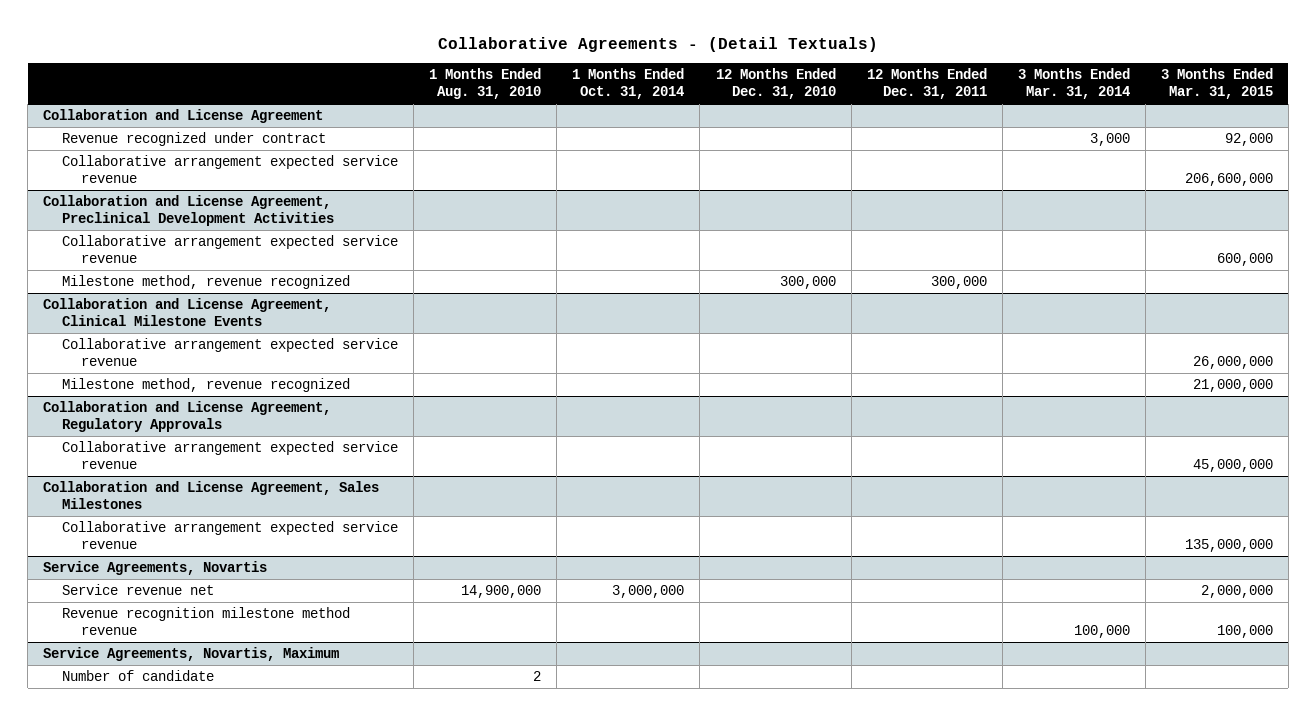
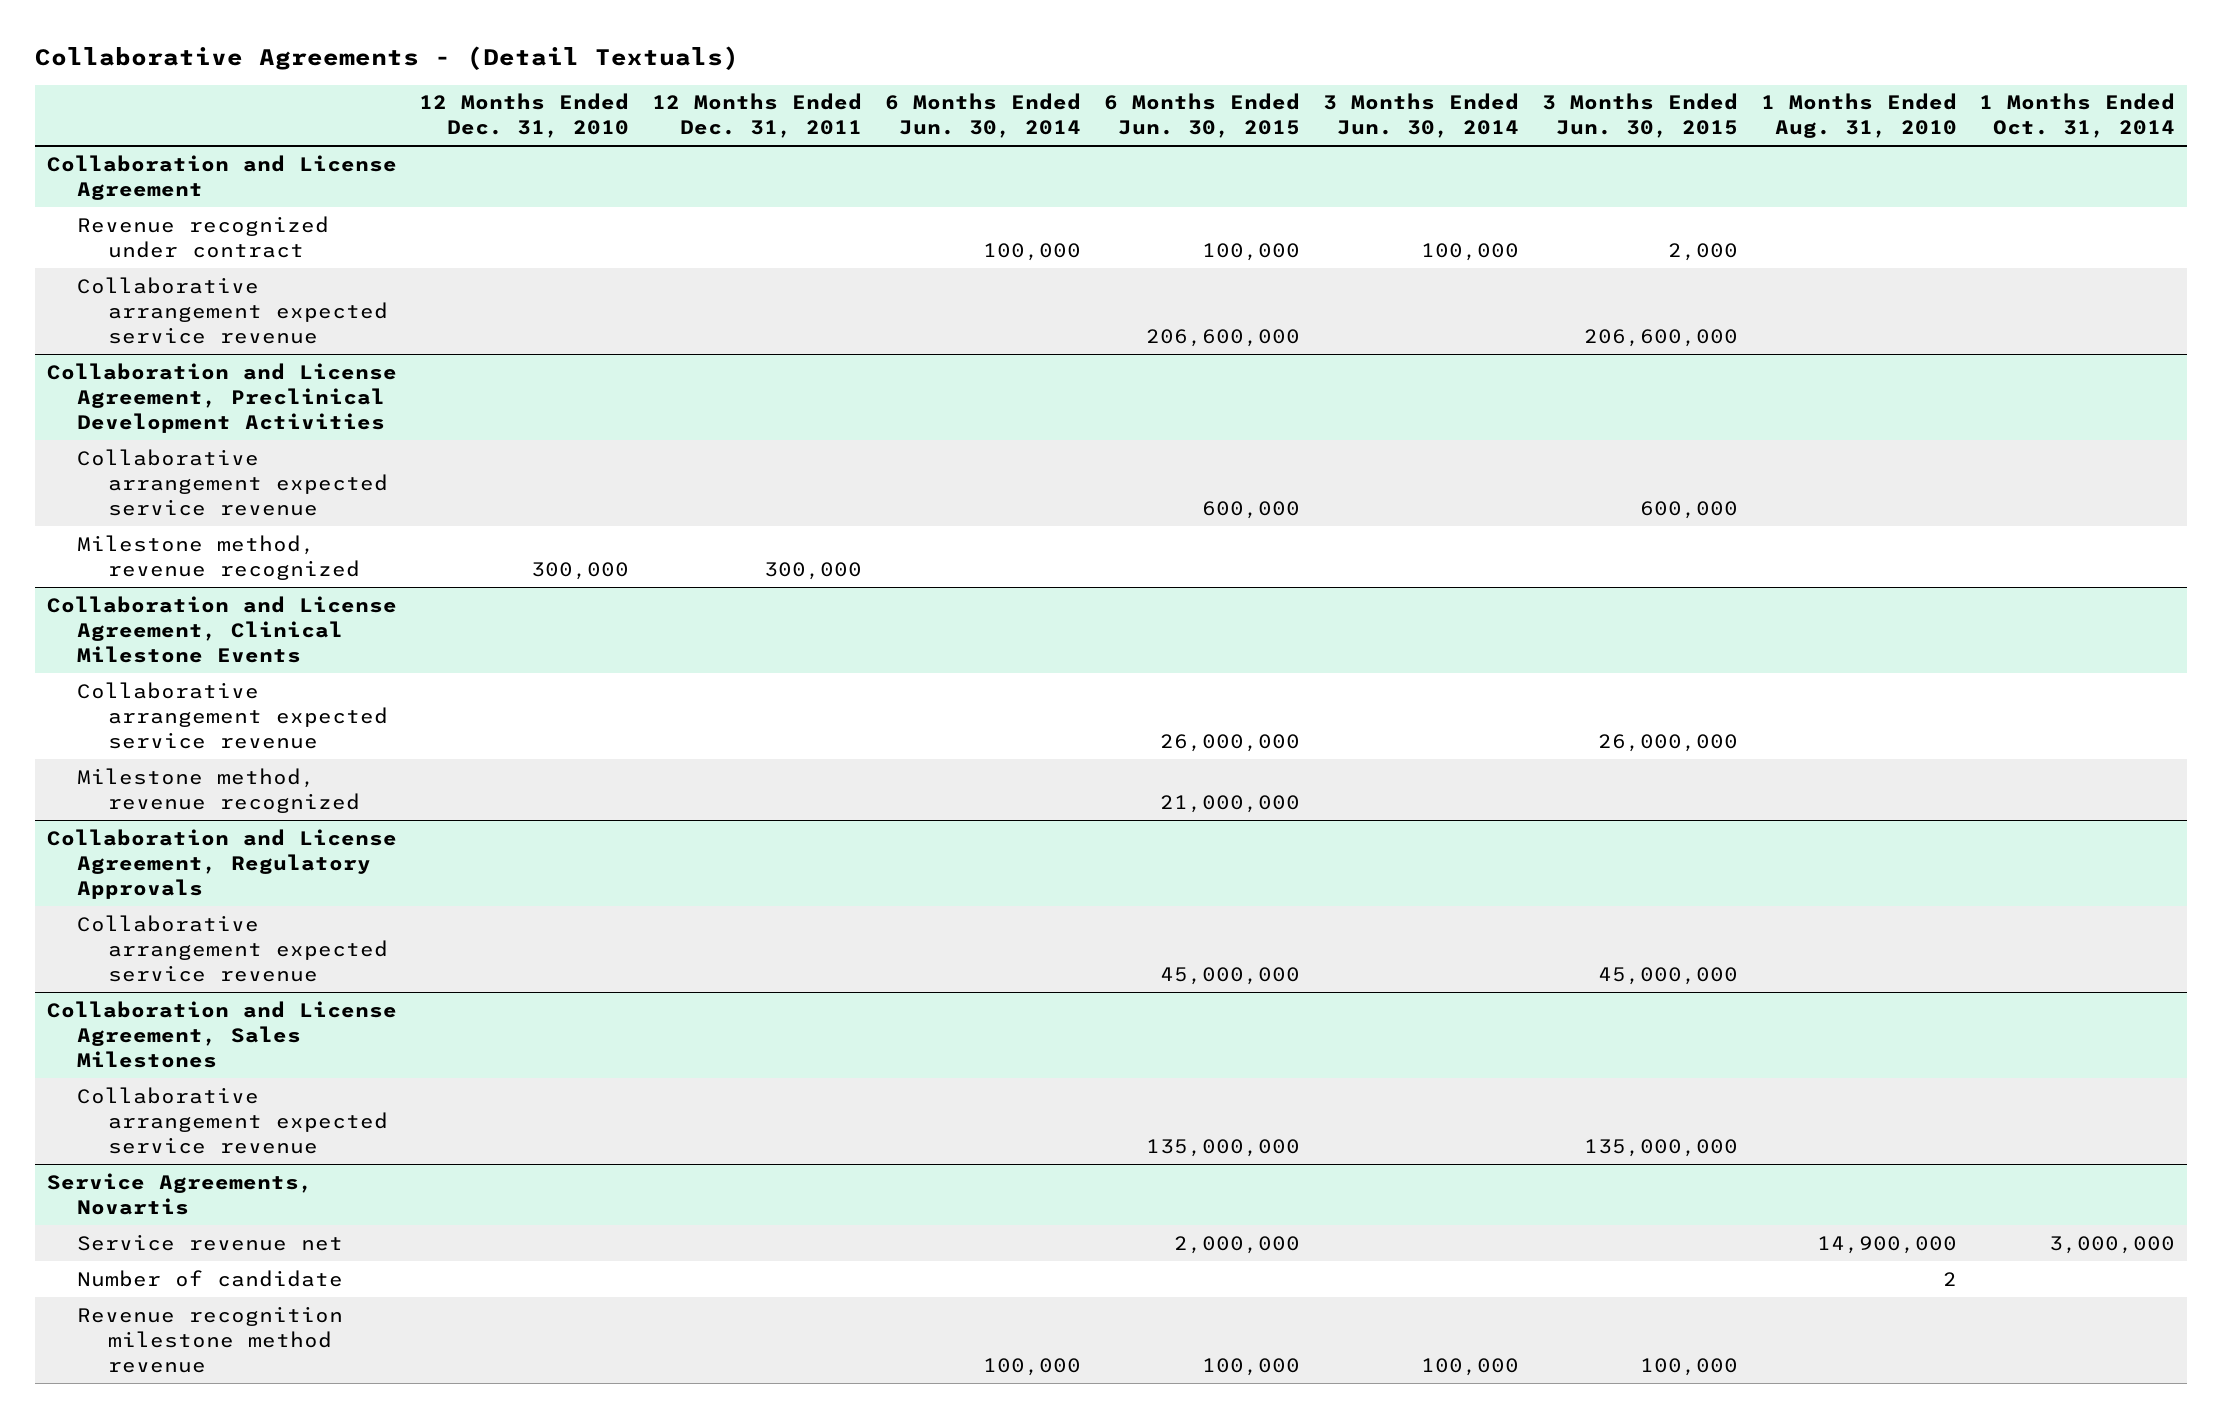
- | 1 Months Ended Aug. 31, 2010 | 1 Months Ended Oct. 31, 2014 | 12 Months Ended Dec. 31, 2010 | 12 Months Ended Dec. 31, 2011 | 3 Months Ended Mar. 31, 2014 | 3 Months Ended Mar. 31, 2015
+ | 12 Months Ended Dec. 31, 2010 | 12 Months Ended Dec. 31, 2011 | 6 Months Ended Jun. 30, 2014 | 6 Months Ended Jun. 30, 2015 | 3 Months Ended Jun. 30, 2014 | 3 Months Ended Jun. 30, 2015 | 1 Months Ended Aug. 31, 2010 | 1 Months Ended Oct. 31, 2014
@ Service Agreements, Novartis
+ Number of candidate | | | | | | | 2 |
- Service Agreements, Novartis, Maximum
- Number of candidate | 2 | | | | |

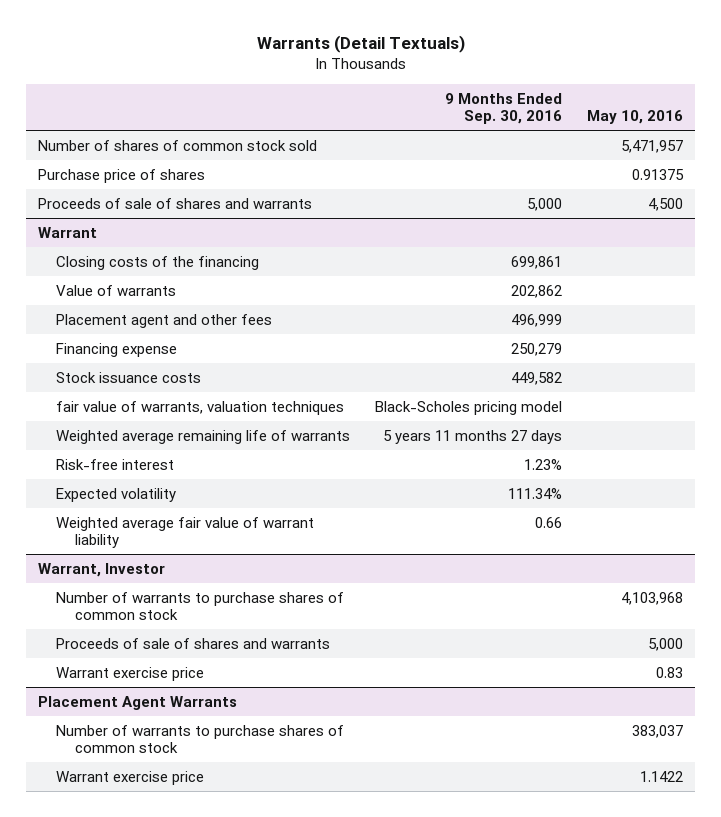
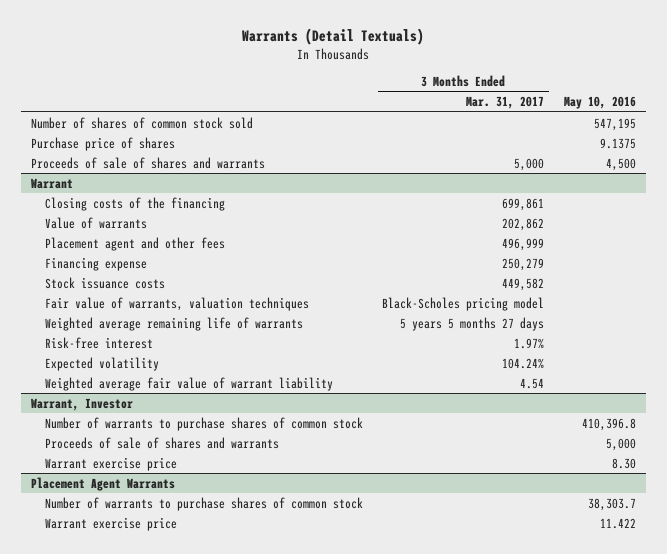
- | 9 Months Ended Sep. 30, 2016 | May 10, 2016
+ | 3 Months Ended Mar. 31, 2017 | May 10, 2016
- Number of shares of common stock sold | | 5,471,957
- Purchase price of shares | | 0.91375
+ Number of shares of common stock sold | | 547,195
+ Purchase price of shares | | 9.1375
@ Warrant
- fair value of warrants, valuation techniques | Black-Scholes pricing model |
+ Fair value of warrants, valuation techniques | Black-Scholes pricing model |
@ Warrant, Investor
- Number of warrants to purchase shares of common stock | | 4,103,968
+ Number of warrants to purchase shares of common stock | | 410,396.8
- Warrant exercise price | | 0.83
+ Warrant exercise price | | 8.30
@ Placement Agent Warrants
- Number of warrants to purchase shares of common stock | | 383,037
- Warrant exercise price | | 1.1422
+ Number of warrants to purchase shares of common stock | | 38,303.7
+ Warrant exercise price | | 11.422

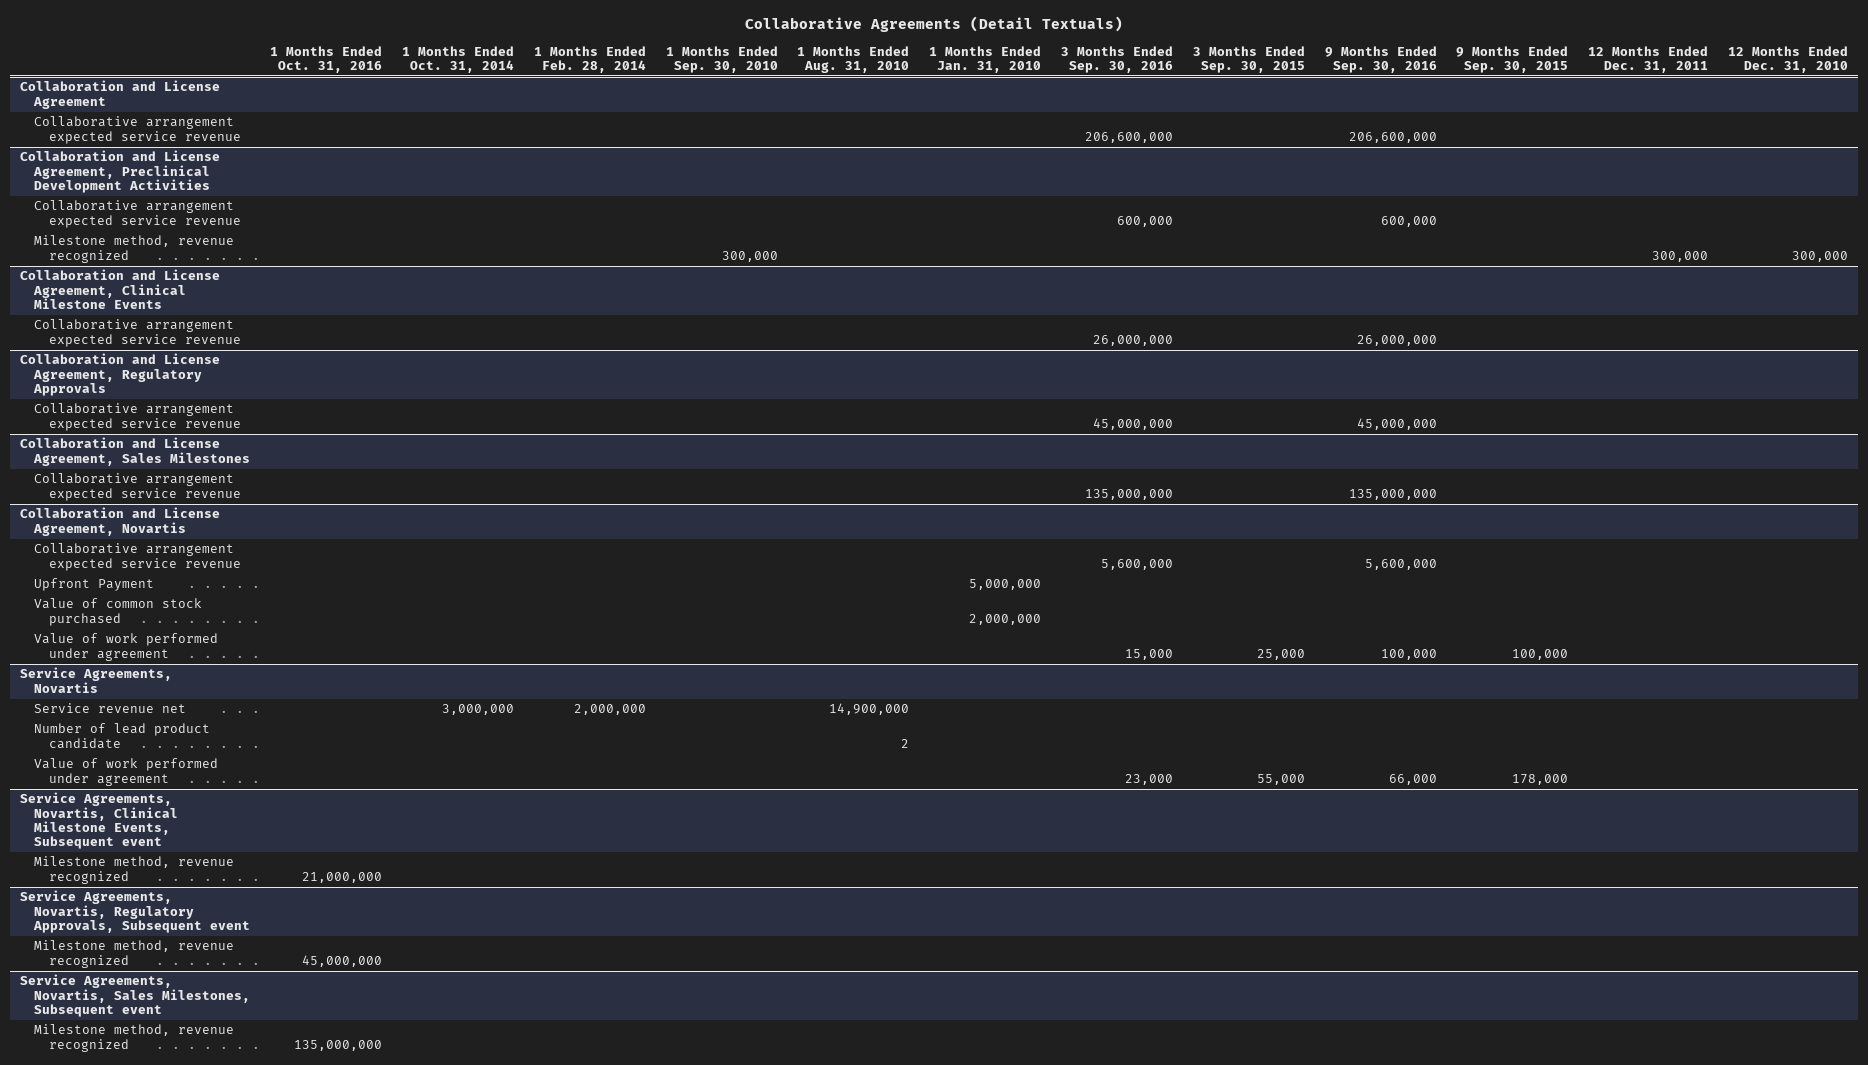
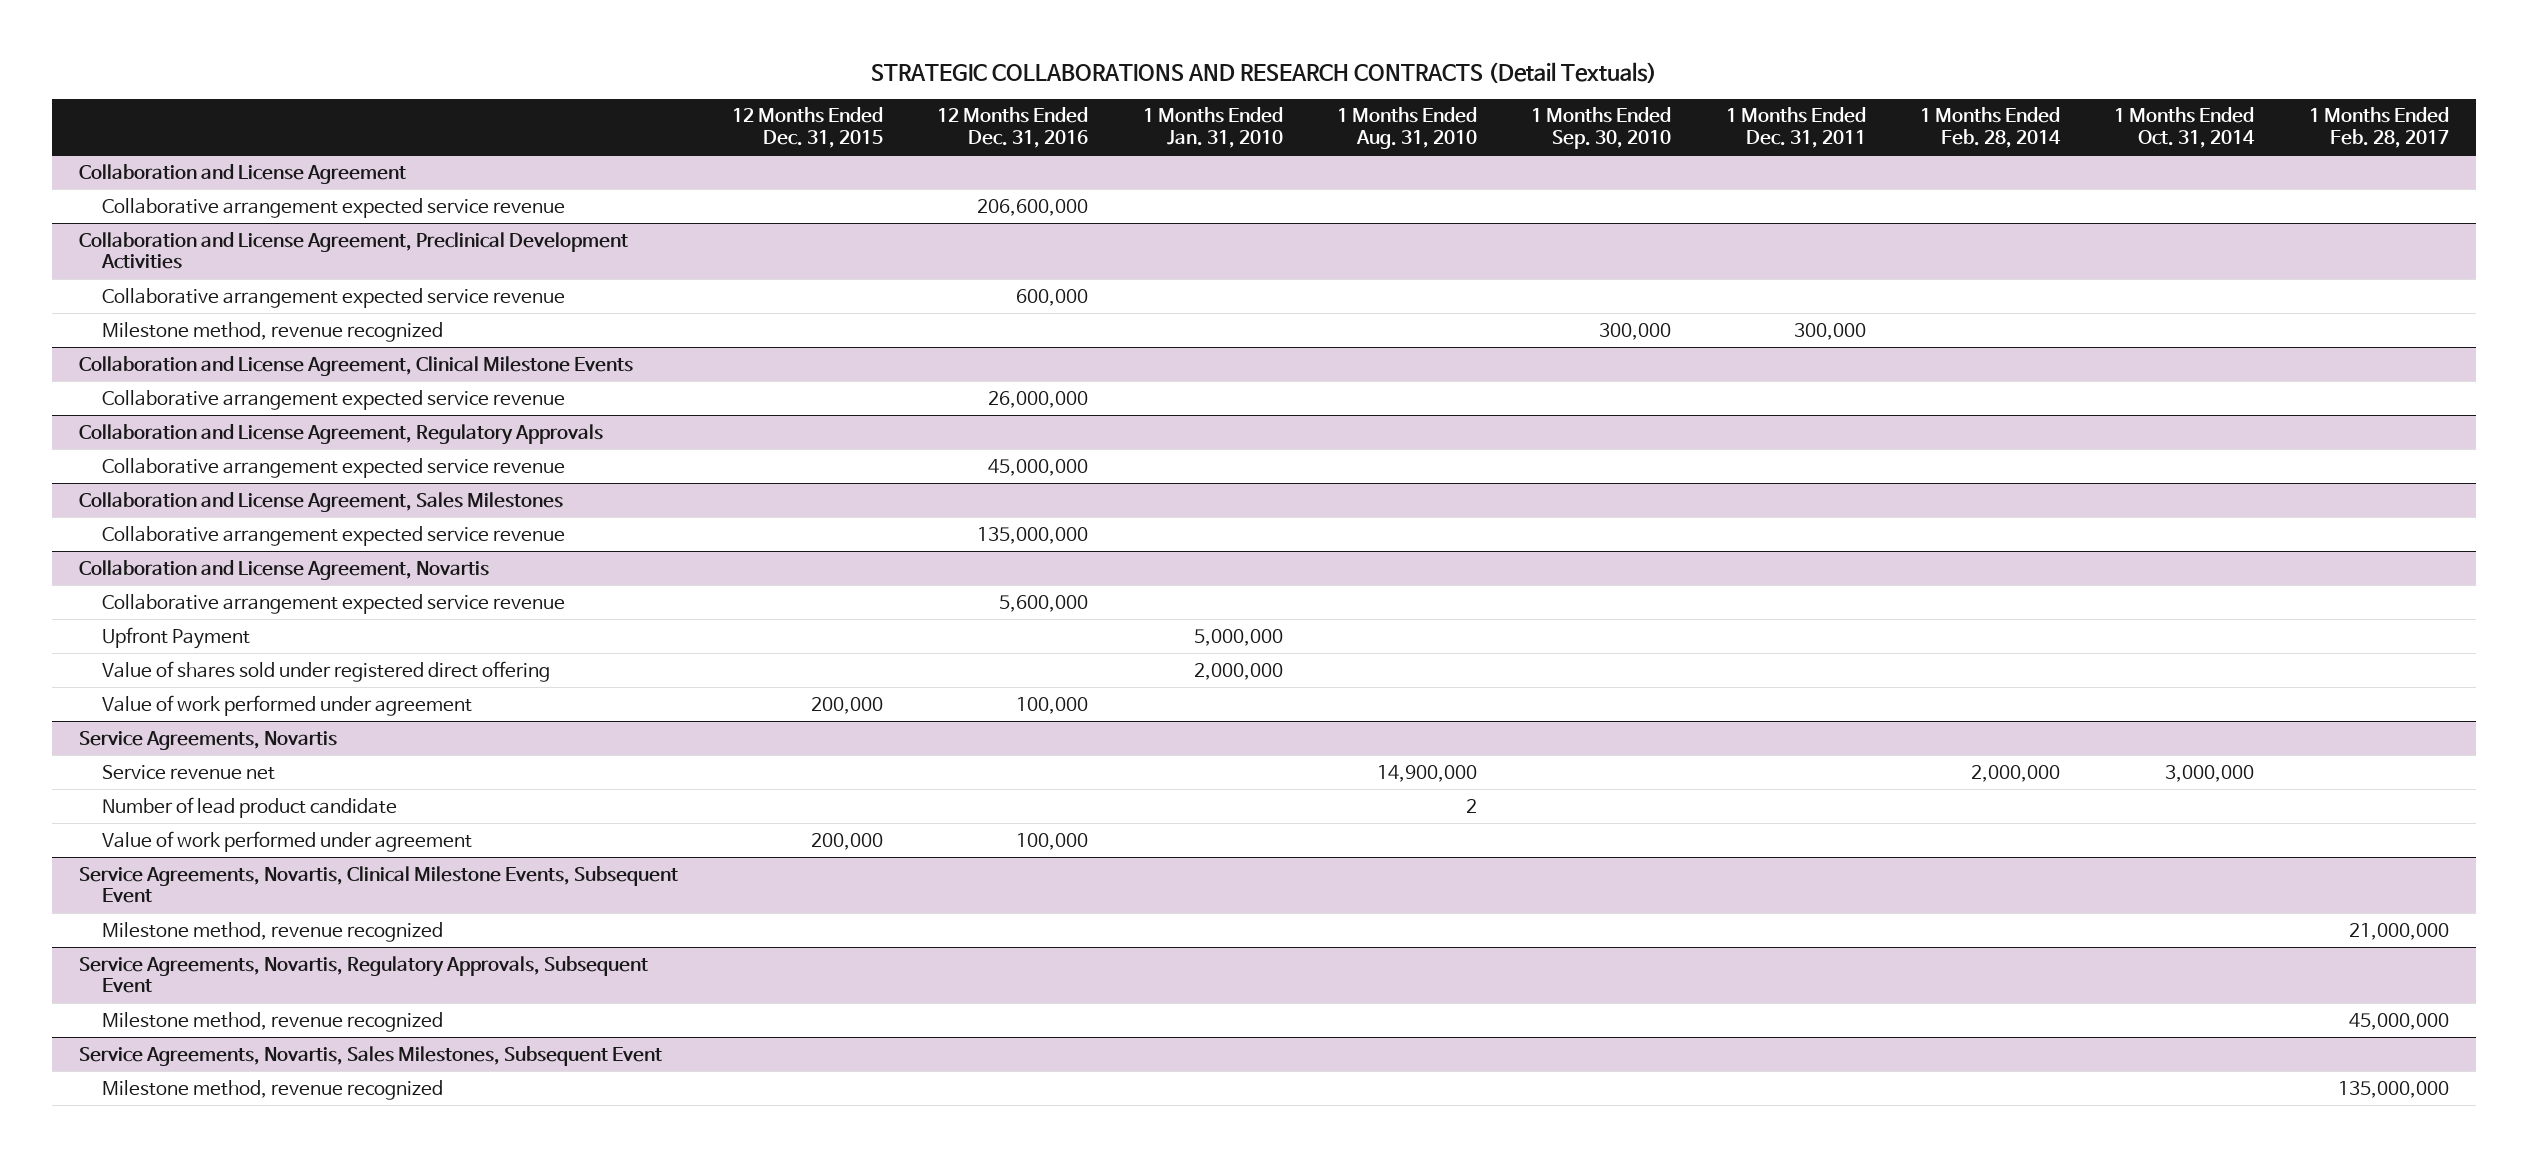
- Collaborative Agreements (Detail Textuals)
+ STRATEGIC COLLABORATIONS AND RESEARCH CONTRACTS (Detail Textuals)
- | 1 Months Ended Oct. 31, 2016 | 1 Months Ended Oct. 31, 2014 | 1 Months Ended Feb. 28, 2014 | 1 Months Ended Sep. 30, 2010 | 1 Months Ended Aug. 31, 2010 | 1 Months Ended Jan. 31, 2010 | 3 Months Ended Sep. 30, 2016 | 3 Months Ended Sep. 30, 2015 | 9 Months Ended Sep. 30, 2016 | 9 Months Ended Sep. 30, 2015 | 12 Months Ended Dec. 31, 2011 | 12 Months Ended Dec. 31, 2010
+ | 12 Months Ended Dec. 31, 2015 | 12 Months Ended Dec. 31, 2016 | 1 Months Ended Jan. 31, 2010 | 1 Months Ended Aug. 31, 2010 | 1 Months Ended Sep. 30, 2010 | 1 Months Ended Dec. 31, 2011 | 1 Months Ended Feb. 28, 2014 | 1 Months Ended Oct. 31, 2014 | 1 Months Ended Feb. 28, 2017
@ Collaboration and License Agreement, Novartis
- Value of common stock purchased | | | | | | 2,000,000 | | | | | |
+ Value of shares sold under registered direct offering | | | 2,000,000 | | | | | |
- Service Agreements, Novartis, Clinical Milestone Events, Subsequent event
+ Service Agreements, Novartis, Clinical Milestone Events, Subsequent Event
- Service Agreements, Novartis, Regulatory Approvals, Subsequent event
+ Service Agreements, Novartis, Regulatory Approvals, Subsequent Event
- Service Agreements, Novartis, Sales Milestones, Subsequent event
+ Service Agreements, Novartis, Sales Milestones, Subsequent Event

